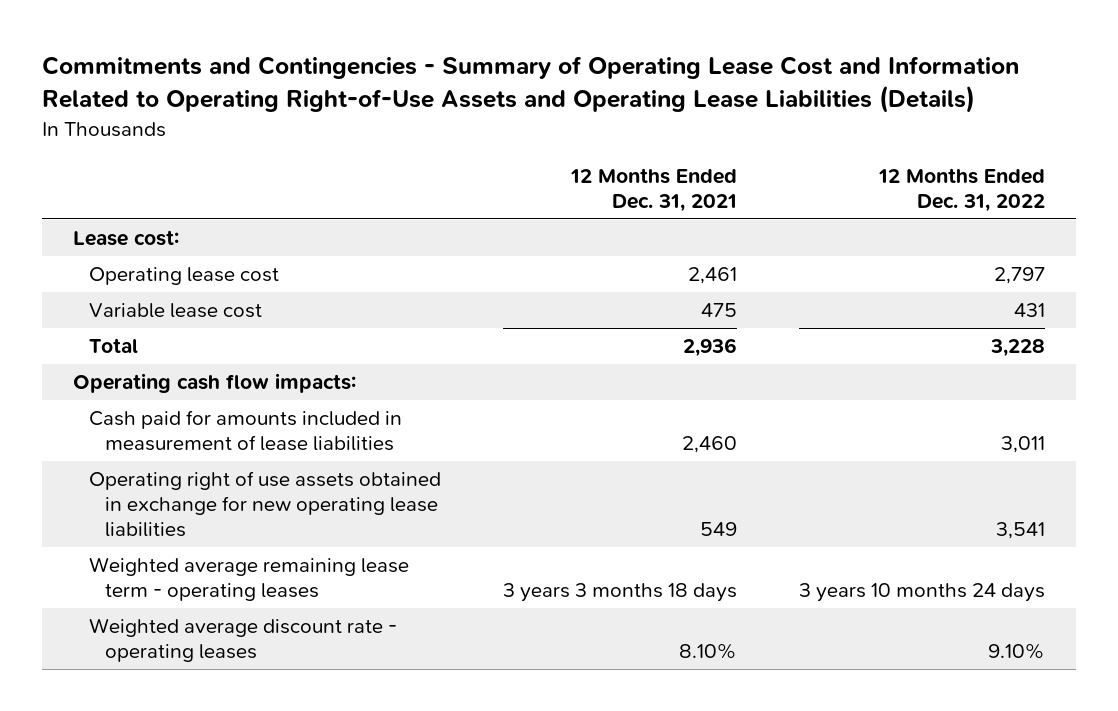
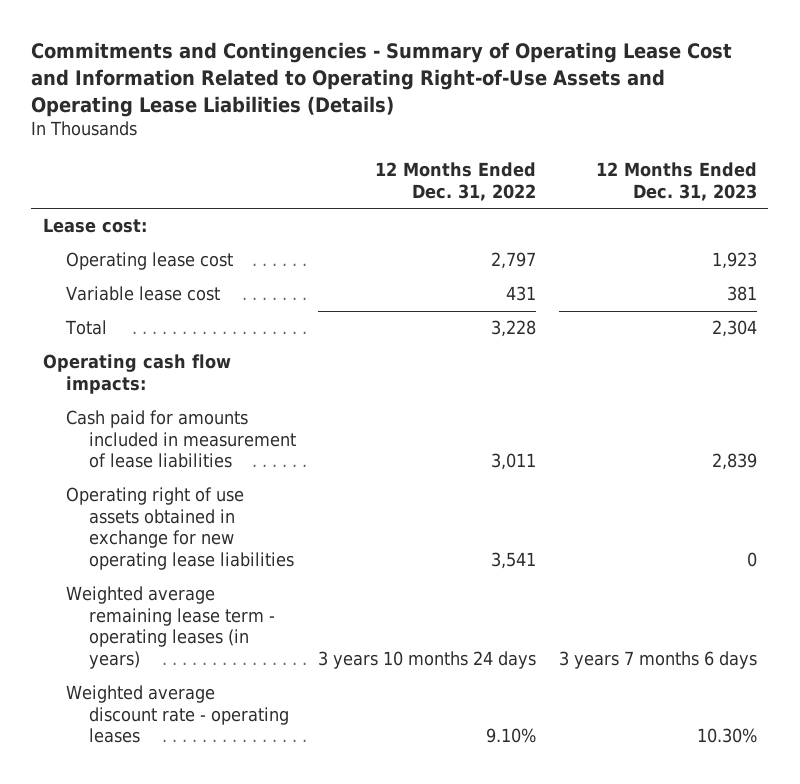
- | 12 Months Ended Dec. 31, 2021 | 12 Months Ended Dec. 31, 2022
+ | 12 Months Ended Dec. 31, 2022 | 12 Months Ended Dec. 31, 2023
- Weighted average remaining lease term - operating leases | 3 years 3 months 18 days | 3 years 10 months 24 days
+ Weighted average remaining lease term - operating leases (in years) | 3 years 10 months 24 days | 3 years 7 months 6 days

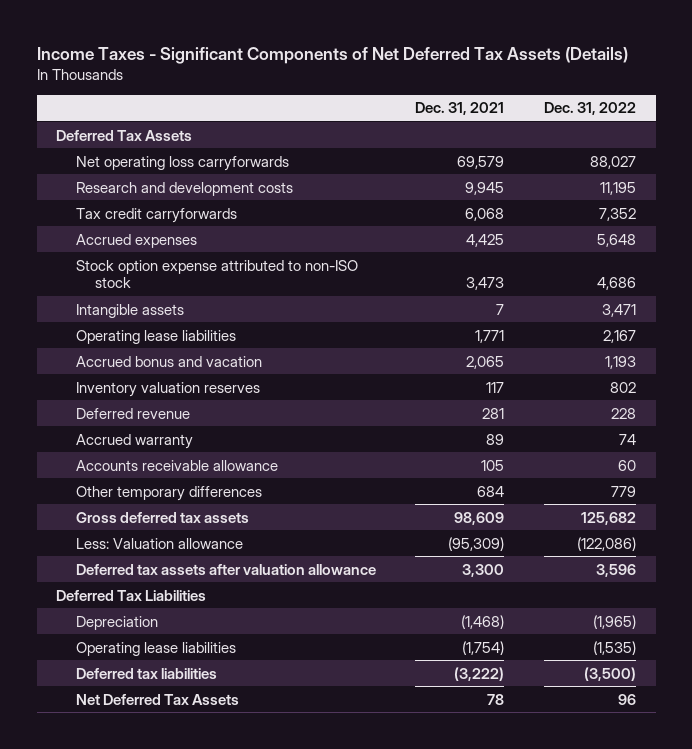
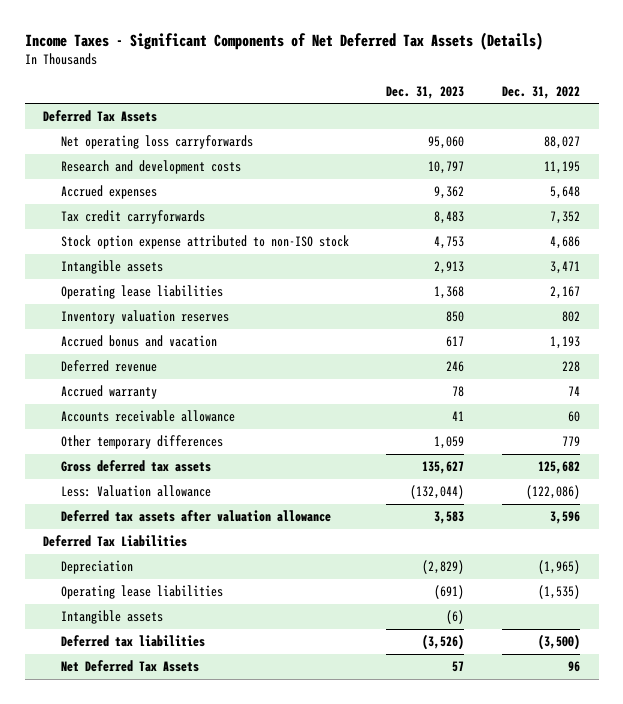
- | Dec. 31, 2021 | Dec. 31, 2022
+ | Dec. 31, 2023 | Dec. 31, 2022
moved down: Tax credit carryforwards | 8,483 | 7,352
moved down: Accrued bonus and vacation | 617 | 1,193
+ Intangible assets | (6) |

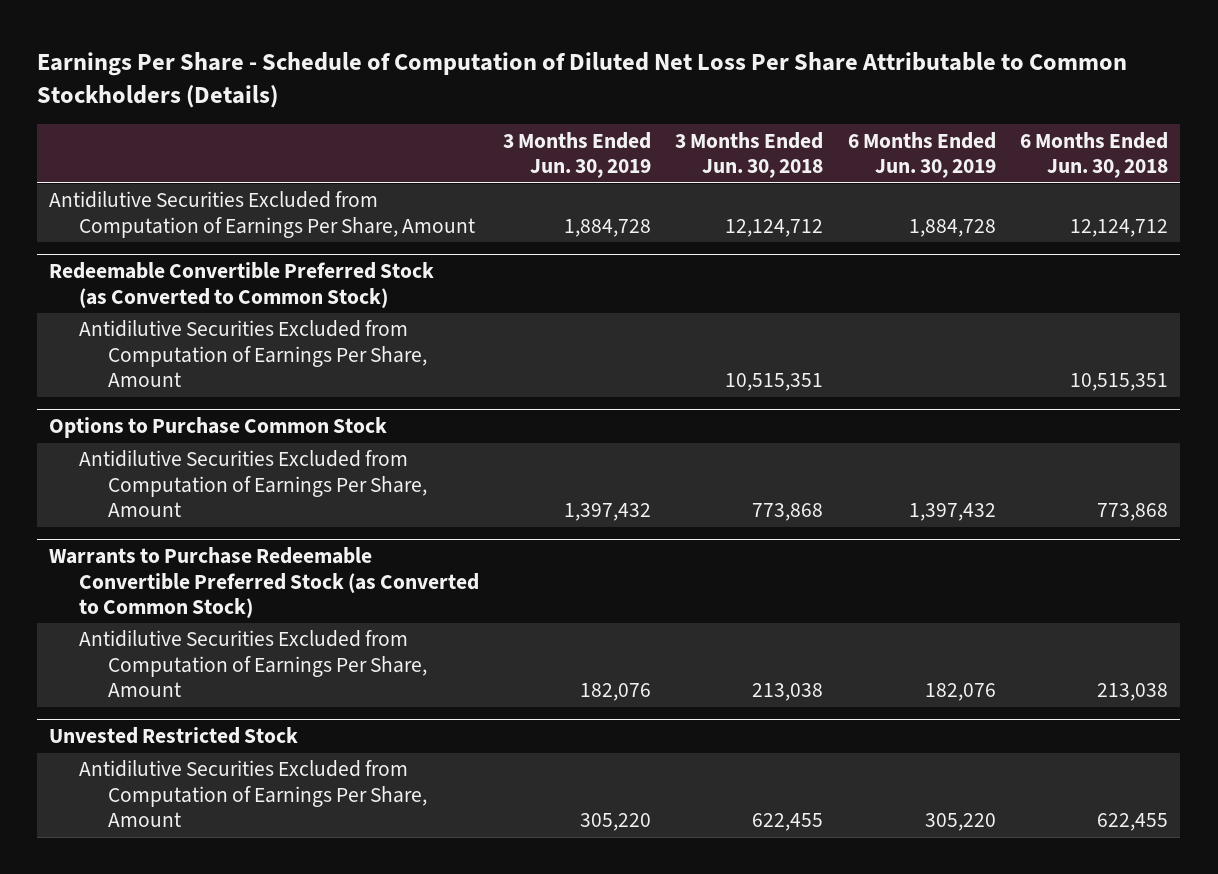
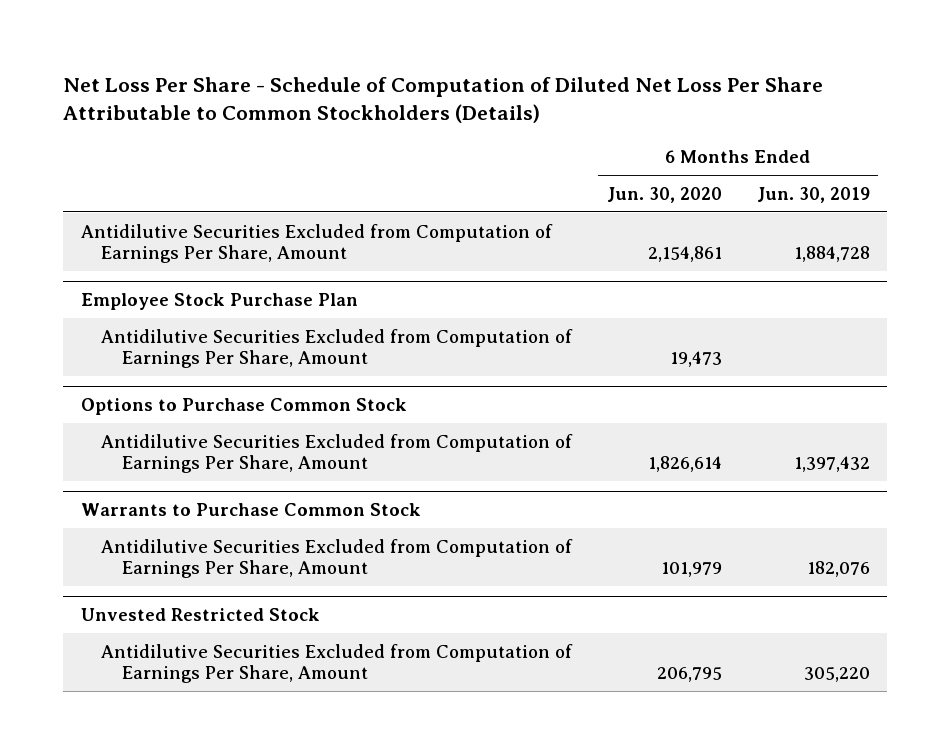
- Earnings Per Share - Schedule of Computation of Diluted Net Loss Per Share Attributable to Common Stockholders (Details)
+ Net Loss Per Share - Schedule of Computation of Diluted Net Loss Per Share Attributable to Common Stockholders (Details)
- | 3 Months Ended Jun. 30, 2019 | 3 Months Ended Jun. 30, 2018 | 6 Months Ended Jun. 30, 2019 | 6 Months Ended Jun. 30, 2018
+ | 6 Months Ended Jun. 30, 2020 | 6 Months Ended Jun. 30, 2019
- Redeemable Convertible Preferred Stock (as Converted to Common Stock)
+ Employee Stock Purchase Plan
- Warrants to Purchase Redeemable Convertible Preferred Stock (as Converted to Common Stock)
+ Warrants to Purchase Common Stock

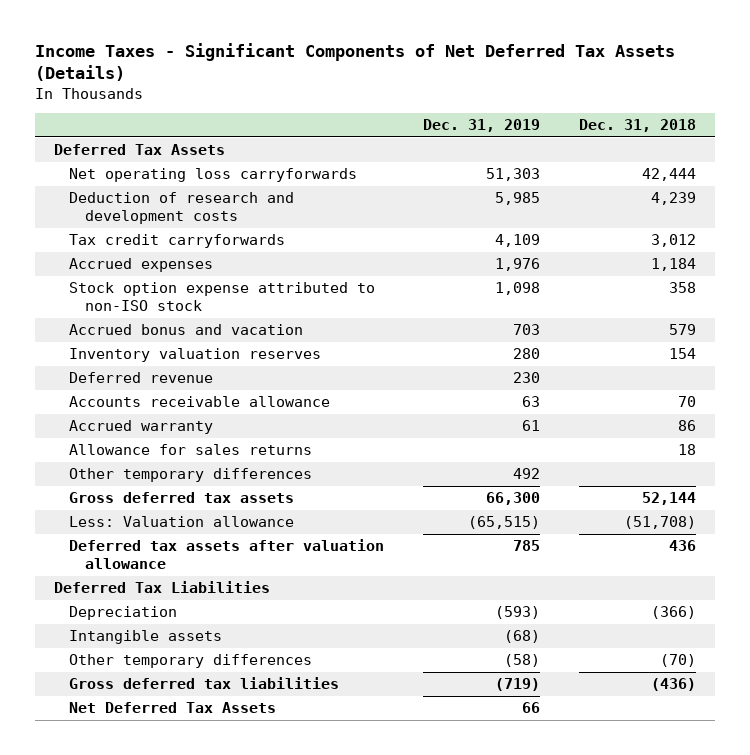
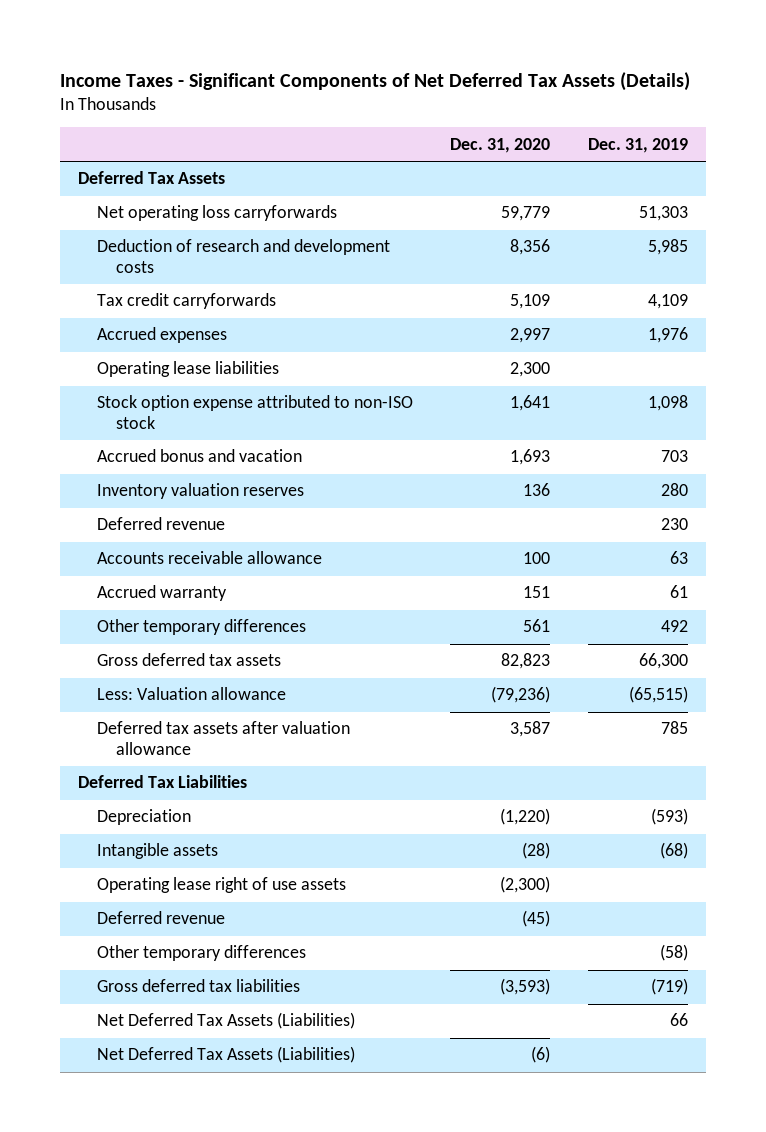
- | Dec. 31, 2019 | Dec. 31, 2018
+ | Dec. 31, 2020 | Dec. 31, 2019
+ Operating lease liabilities | 2,300 |
- Allowance for sales returns | | 18
+ Operating lease right of use assets | (2,300) |
+ Deferred revenue | (45) |
- Net Deferred Tax Assets | 66 |
+ Net Deferred Tax Assets (Liabilities) | | 66
+ Net Deferred Tax Assets (Liabilities) | (6) |

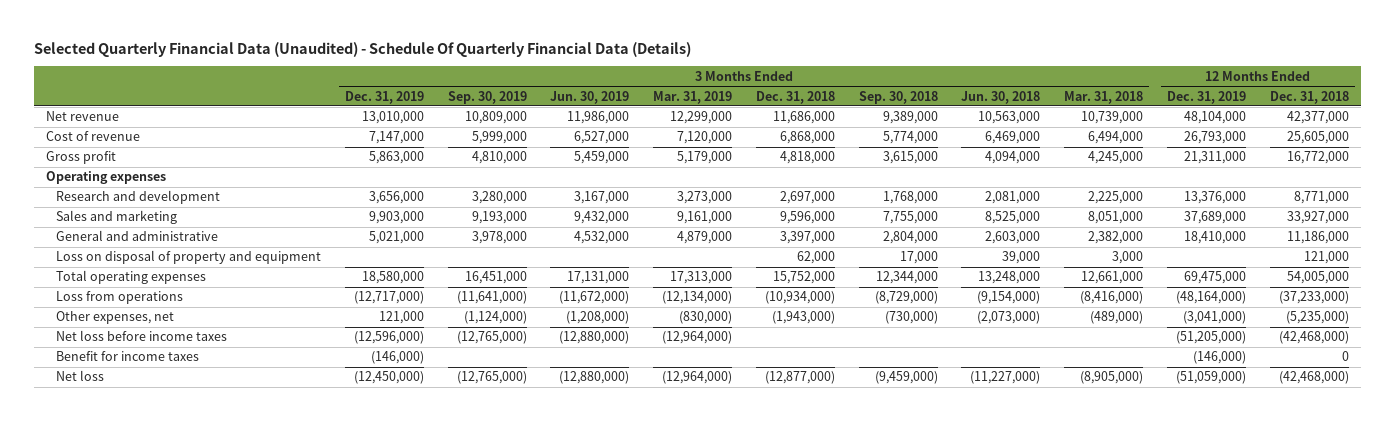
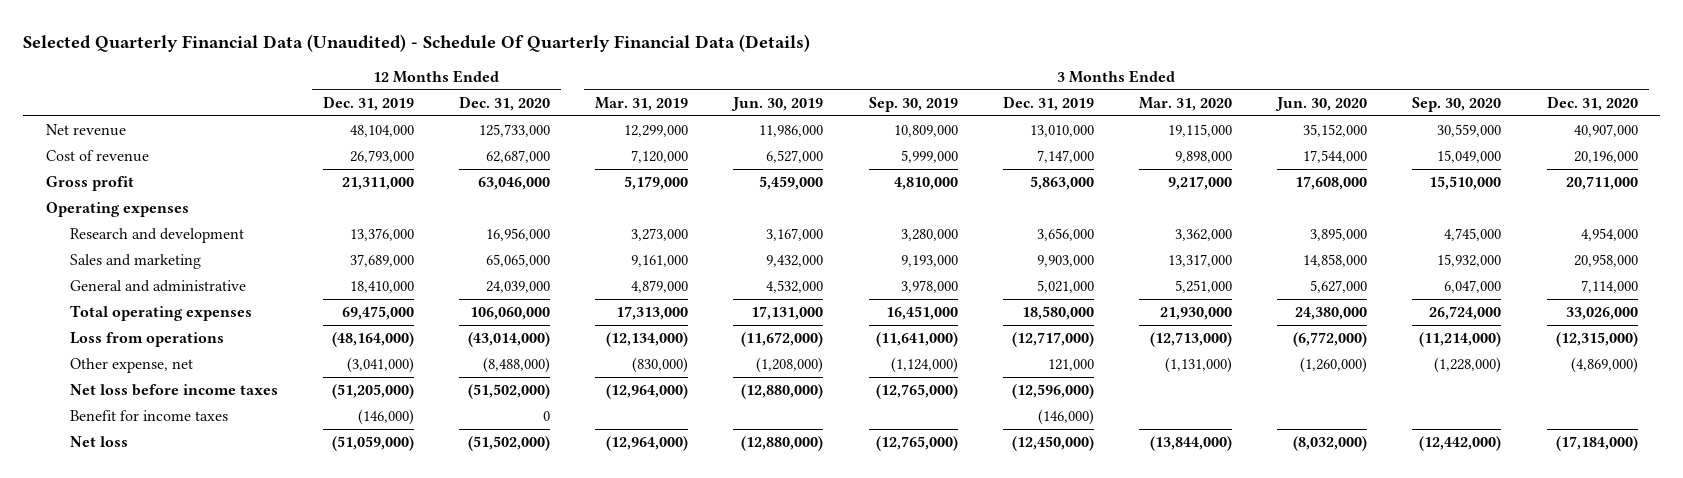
- | 3 Months Ended Dec. 31, 2019 | 3 Months Ended Sep. 30, 2019 | 3 Months Ended Jun. 30, 2019 | 3 Months Ended Mar. 31, 2019 | 3 Months Ended Dec. 31, 2018 | 3 Months Ended Sep. 30, 2018 | 3 Months Ended Jun. 30, 2018 | 3 Months Ended Mar. 31, 2018 | 12 Months Ended Dec. 31, 2019 | 12 Months Ended Dec. 31, 2018
+ | 12 Months Ended Dec. 31, 2019 | 12 Months Ended Dec. 31, 2020 | 3 Months Ended Mar. 31, 2019 | 3 Months Ended Jun. 30, 2019 | 3 Months Ended Sep. 30, 2019 | 3 Months Ended Dec. 31, 2019 | 3 Months Ended Mar. 31, 2020 | 3 Months Ended Jun. 30, 2020 | 3 Months Ended Sep. 30, 2020 | 3 Months Ended Dec. 31, 2020
- Loss on disposal of property and equipment | | | | | 62,000 | 17,000 | 39,000 | 3,000 | | 121,000
- Other expenses, net | 121,000 | (1,124,000) | (1,208,000) | (830,000) | (1,943,000) | (730,000) | (2,073,000) | (489,000) | (3,041,000) | (5,235,000)
+ Other expense, net | (3,041,000) | (8,488,000) | (830,000) | (1,208,000) | (1,124,000) | 121,000 | (1,131,000) | (1,260,000) | (1,228,000) | (4,869,000)

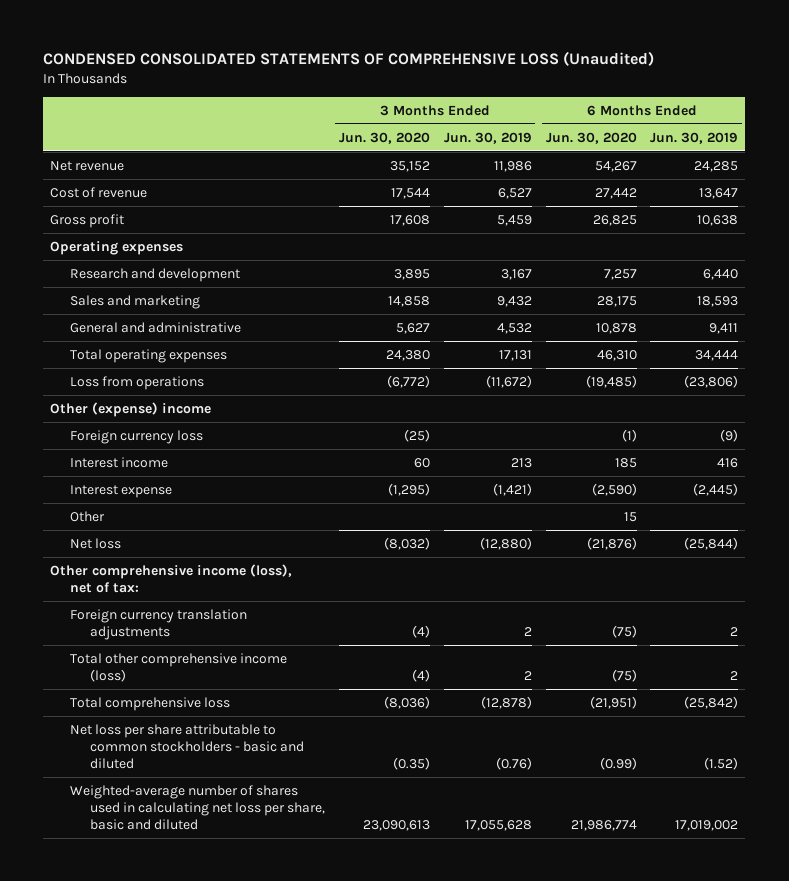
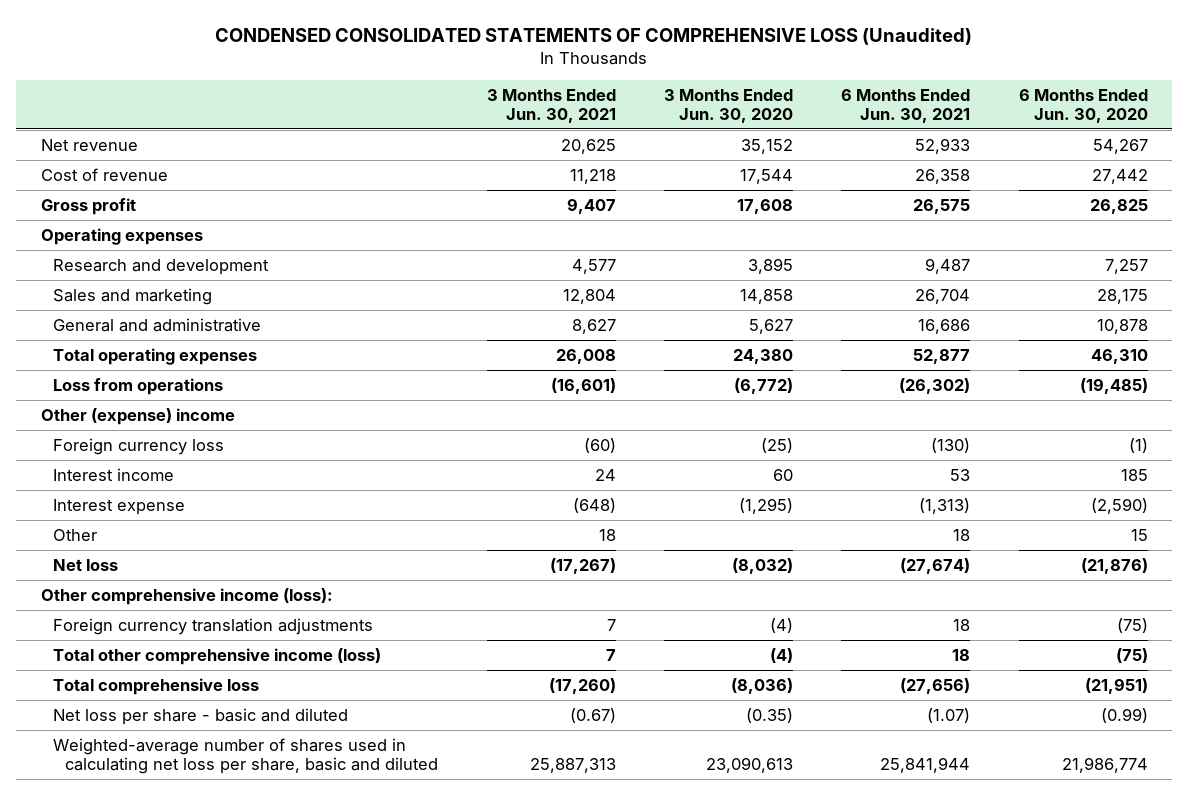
- | 3 Months Ended Jun. 30, 2020 | 3 Months Ended Jun. 30, 2019 | 6 Months Ended Jun. 30, 2020 | 6 Months Ended Jun. 30, 2019
+ | 3 Months Ended Jun. 30, 2021 | 3 Months Ended Jun. 30, 2020 | 6 Months Ended Jun. 30, 2021 | 6 Months Ended Jun. 30, 2020
- Other comprehensive income (loss), net of tax:
+ Other comprehensive income (loss):
- Net loss per share attributable to common stockholders - basic and diluted | (0.35) | (0.76) | (0.99) | (1.52)
+ Net loss per share - basic and diluted | (0.67) | (0.35) | (1.07) | (0.99)

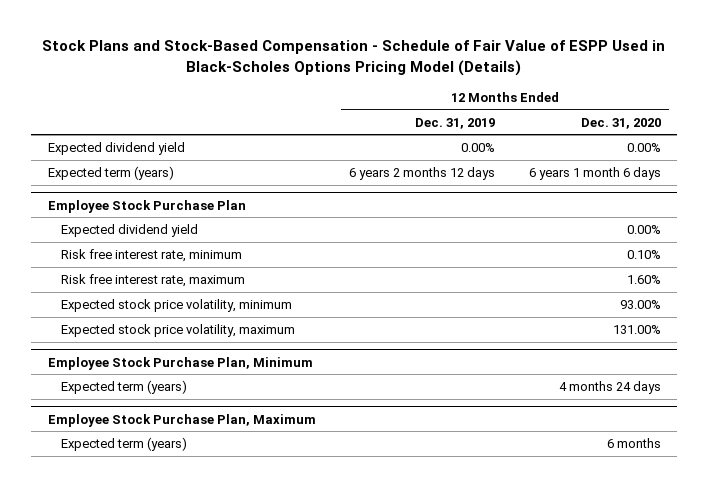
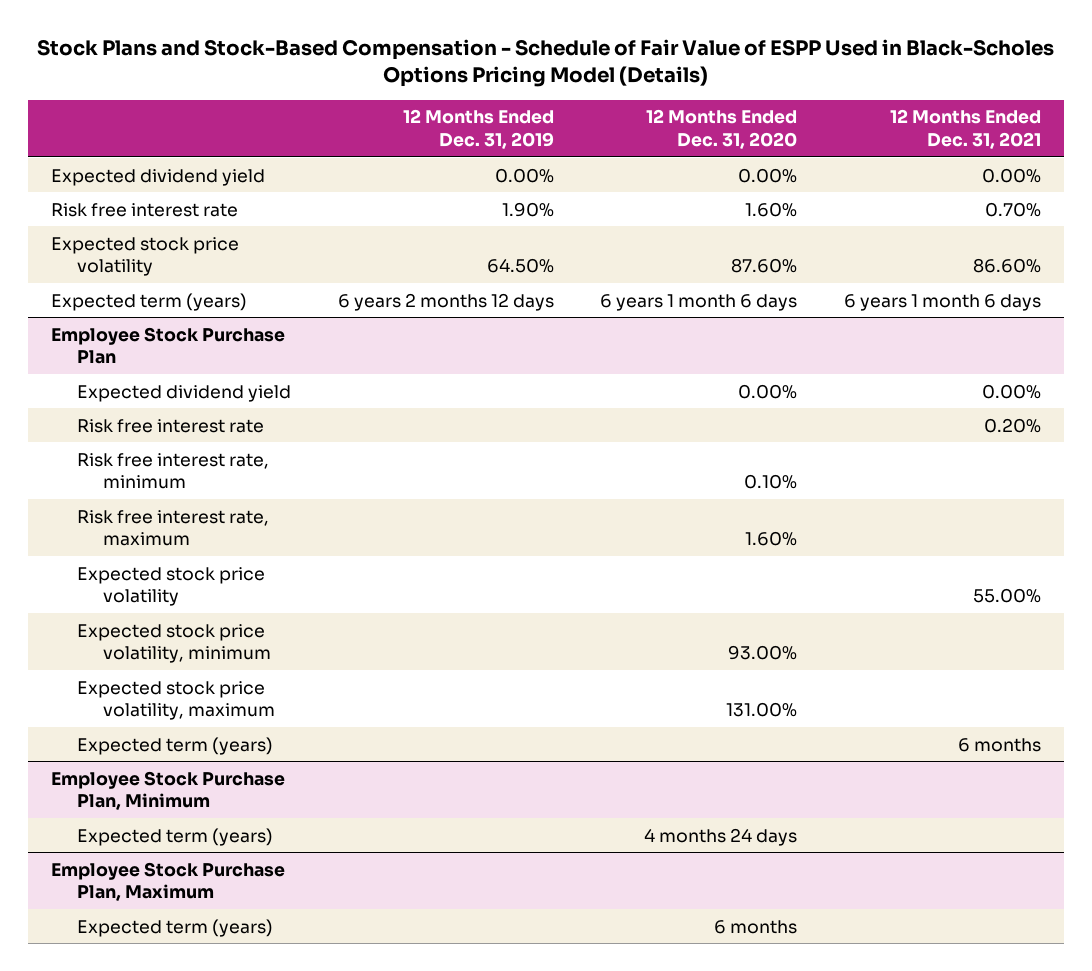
- | 12 Months Ended Dec. 31, 2019 | 12 Months Ended Dec. 31, 2020
+ | 12 Months Ended Dec. 31, 2019 | 12 Months Ended Dec. 31, 2020 | 12 Months Ended Dec. 31, 2021
+ Risk free interest rate | 1.90% | 1.60% | 0.70%
+ Expected stock price volatility | 64.50% | 87.60% | 86.60%
@ Employee Stock Purchase Plan
+ Risk free interest rate | | | 0.20%
+ Expected stock price volatility | | | 55.00%
+ Expected term (years) | | | 6 months

